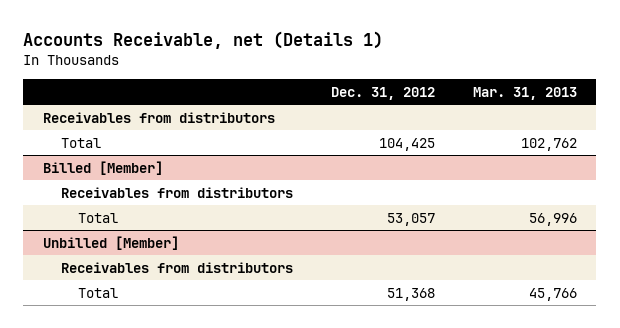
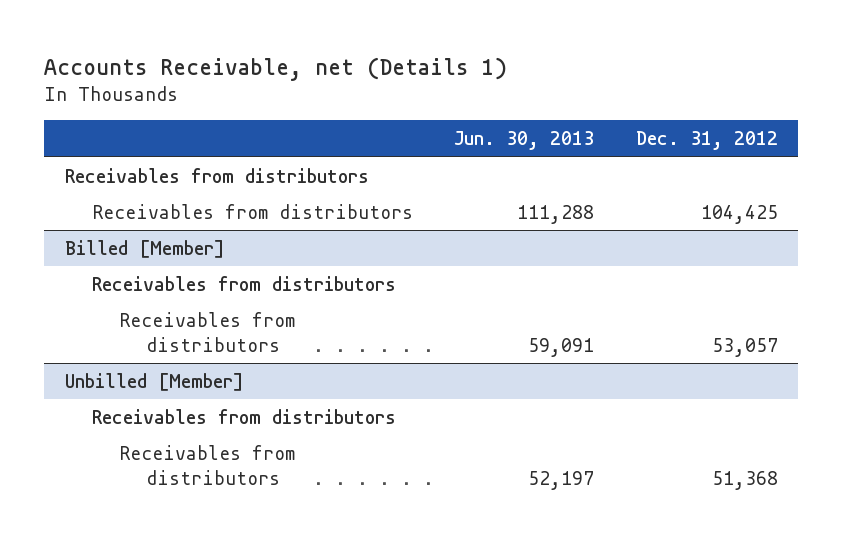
- | Dec. 31, 2012 | Mar. 31, 2013
+ | Jun. 30, 2013 | Dec. 31, 2012
- Total | 104,425 | 102,762
+ Receivables from distributors | 111,288 | 104,425
@ Billed [Member]
- Total | 53,057 | 56,996
+ Receivables from distributors | 59,091 | 53,057
@ Unbilled [Member]
- Total | 51,368 | 45,766
+ Receivables from distributors | 52,197 | 51,368

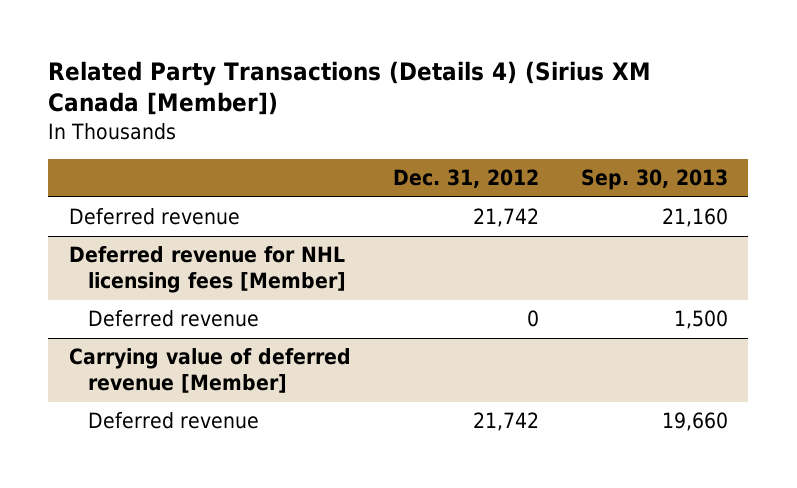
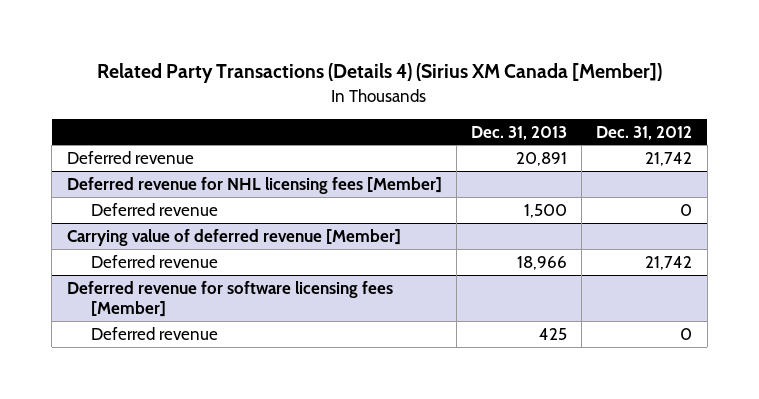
- | Dec. 31, 2012 | Sep. 30, 2013
+ | Dec. 31, 2013 | Dec. 31, 2012
+ Deferred revenue for software licensing fees [Member]
+ Deferred revenue | 425 | 0

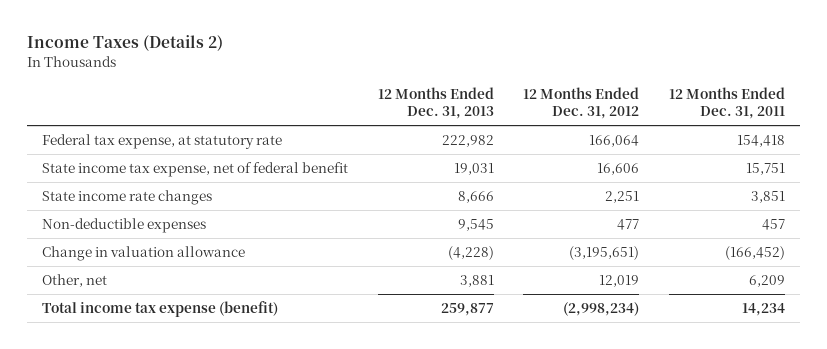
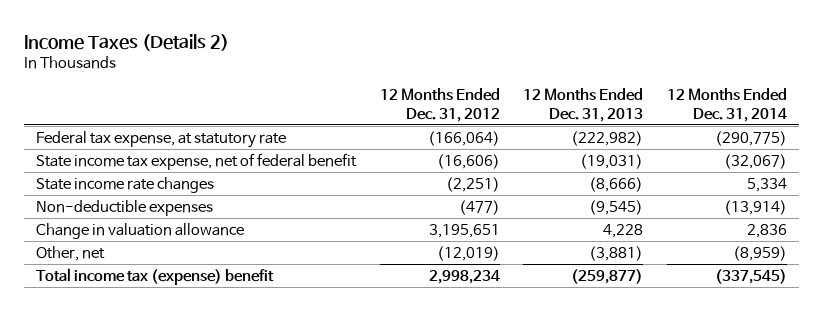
- | 12 Months Ended Dec. 31, 2013 | 12 Months Ended Dec. 31, 2012 | 12 Months Ended Dec. 31, 2011
+ | 12 Months Ended Dec. 31, 2012 | 12 Months Ended Dec. 31, 2013 | 12 Months Ended Dec. 31, 2014
- Federal tax expense, at statutory rate | 222,982 | 166,064 | 154,418
- State income tax expense, net of federal benefit | 19,031 | 16,606 | 15,751
- State income rate changes | 8,666 | 2,251 | 3,851
- Non-deductible expenses | 9,545 | 477 | 457
- Change in valuation allowance | (4,228) | (3,195,651) | (166,452)
- Other, net | 3,881 | 12,019 | 6,209
- Total income tax expense (benefit) | 259,877 | (2,998,234) | 14,234
+ Federal tax expense, at statutory rate | (166,064) | (222,982) | (290,775)
+ State income tax expense, net of federal benefit | (16,606) | (19,031) | (32,067)
+ State income rate changes | (2,251) | (8,666) | 5,334
+ Non-deductible expenses | (477) | (9,545) | (13,914)
+ Change in valuation allowance | 3,195,651 | 4,228 | 2,836
+ Other, net | (12,019) | (3,881) | (8,959)
+ Total income tax (expense) benefit | 2,998,234 | (259,877) | (337,545)

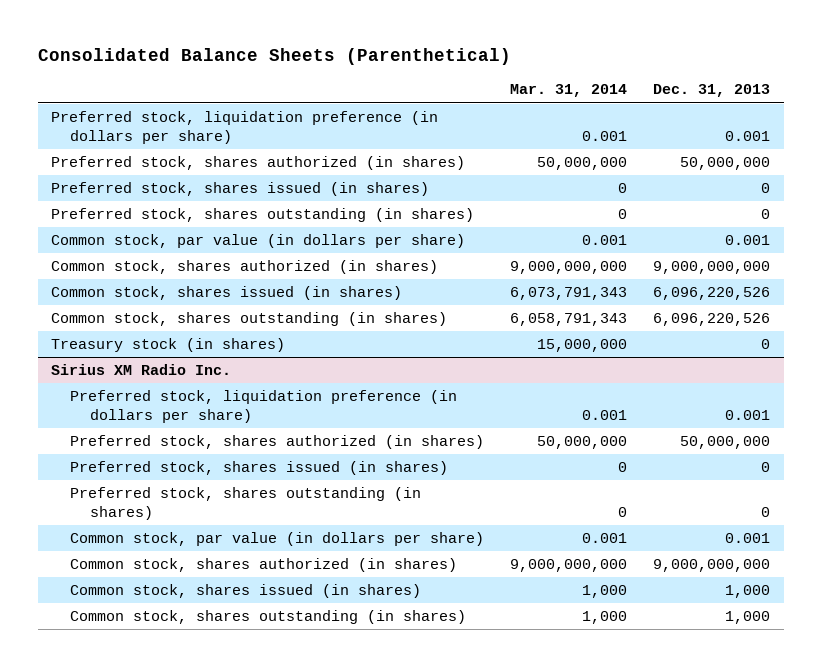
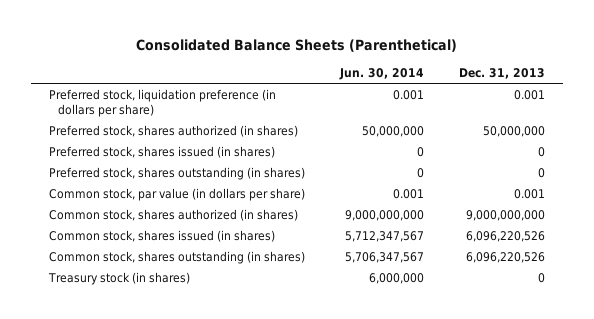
- | Mar. 31, 2014 | Dec. 31, 2013
+ | Jun. 30, 2014 | Dec. 31, 2013
- Sirius XM Radio Inc.
- Preferred stock, liquidation preference (in dollars per share) | 0.001 | 0.001
- Preferred stock, shares authorized (in shares) | 50,000,000 | 50,000,000
- Preferred stock, shares issued (in shares) | 0 | 0
- Preferred stock, shares outstanding (in shares) | 0 | 0
- Common stock, par value (in dollars per share) | 0.001 | 0.001
- Common stock, shares authorized (in shares) | 9,000,000,000 | 9,000,000,000
- Common stock, shares issued (in shares) | 1,000 | 1,000
- Common stock, shares outstanding (in shares) | 1,000 | 1,000

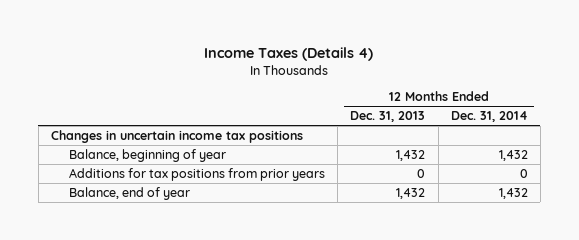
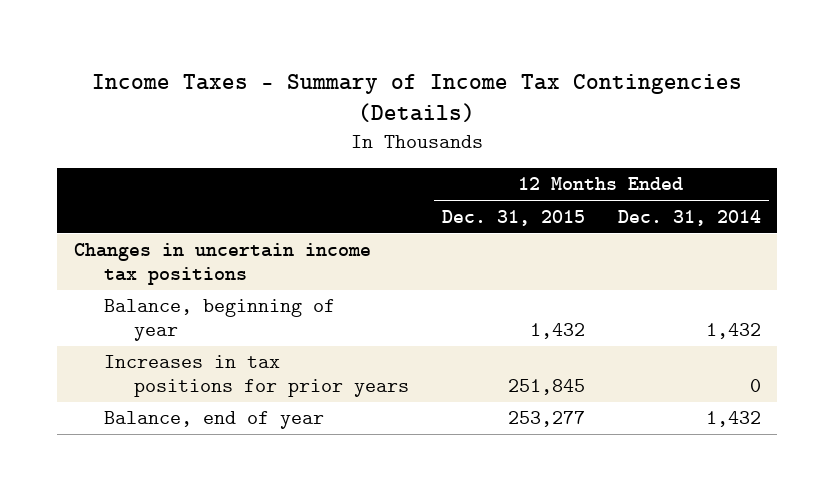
- Income Taxes (Details 4)
+ Income Taxes - Summary of Income Tax Contingencies (Details)
- | 12 Months Ended Dec. 31, 2013 | 12 Months Ended Dec. 31, 2014
+ | 12 Months Ended Dec. 31, 2015 | 12 Months Ended Dec. 31, 2014
- Additions for tax positions from prior years | 0 | 0
+ Increases in tax positions for prior years | 251,845 | 0

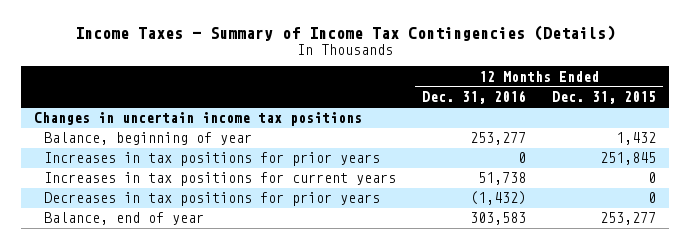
- | 12 Months Ended Dec. 31, 2015 | 12 Months Ended Dec. 31, 2014
+ | 12 Months Ended Dec. 31, 2016 | 12 Months Ended Dec. 31, 2015
+ Increases in tax positions for current years | 51,738 | 0
+ Decreases in tax positions for prior years | (1,432) | 0

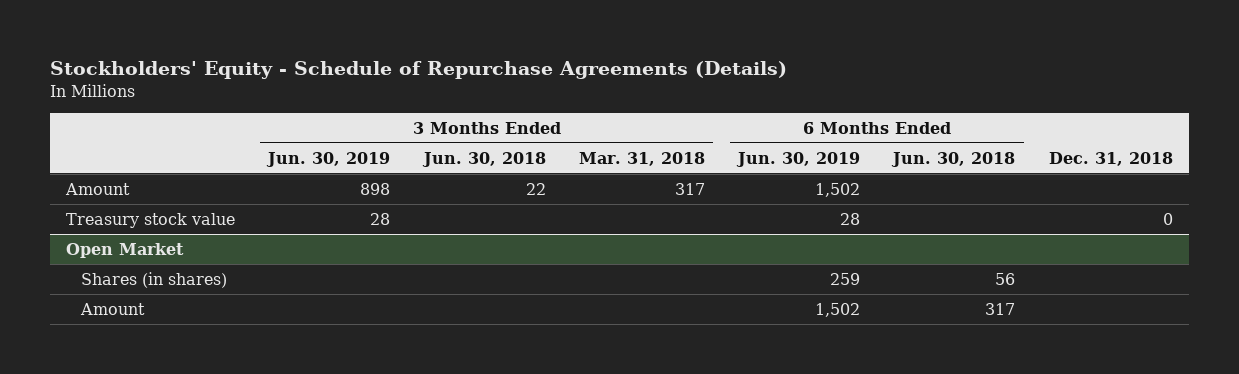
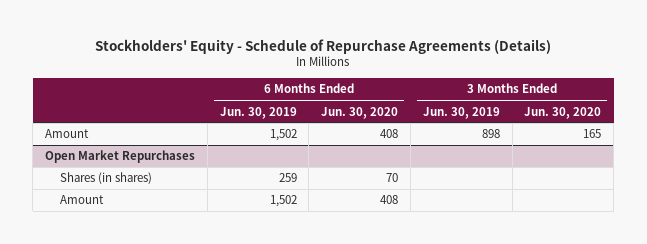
- | 3 Months Ended Jun. 30, 2019 | 3 Months Ended Jun. 30, 2018 | 3 Months Ended Mar. 31, 2018 | 6 Months Ended Jun. 30, 2019 | 6 Months Ended Jun. 30, 2018 | Dec. 31, 2018
+ | 6 Months Ended Jun. 30, 2019 | 6 Months Ended Jun. 30, 2020 | 3 Months Ended Jun. 30, 2019 | 3 Months Ended Jun. 30, 2020
- Treasury stock value | 28 | | | 28 | | 0
- Open Market
+ Open Market Repurchases

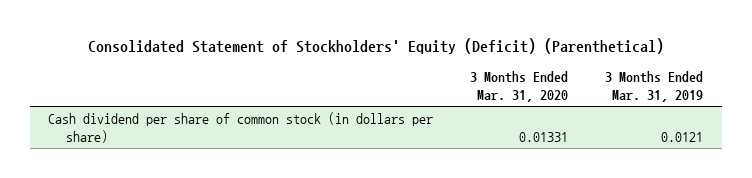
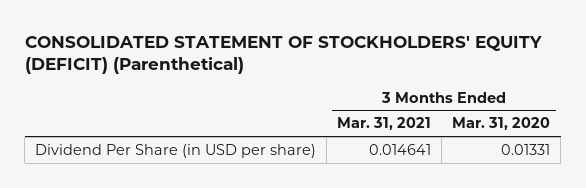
- Consolidated Statement of Stockholders' Equity (Deficit) (Parenthetical)
+ CONSOLIDATED STATEMENT OF STOCKHOLDERS' EQUITY (DEFICIT) (Parenthetical)
- | 3 Months Ended Mar. 31, 2020 | 3 Months Ended Mar. 31, 2019
+ | 3 Months Ended Mar. 31, 2021 | 3 Months Ended Mar. 31, 2020
- Cash dividend per share of common stock (in dollars per share) | 0.01331 | 0.0121
+ Dividend Per Share (in USD per share) | 0.014641 | 0.01331

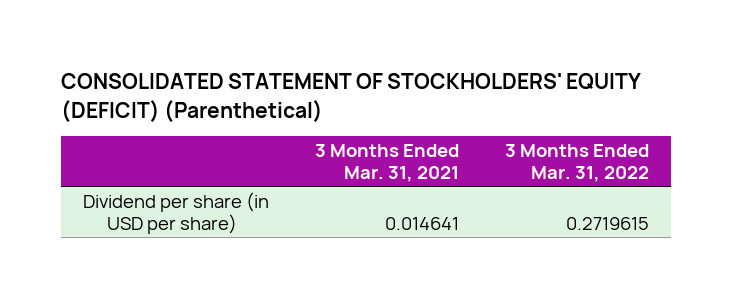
- | 3 Months Ended Mar. 31, 2021 | 3 Months Ended Mar. 31, 2020
+ | 3 Months Ended Mar. 31, 2021 | 3 Months Ended Mar. 31, 2022
- Dividend Per Share (in USD per share) | 0.014641 | 0.01331
+ Dividend per share (in USD per share) | 0.014641 | 0.2719615

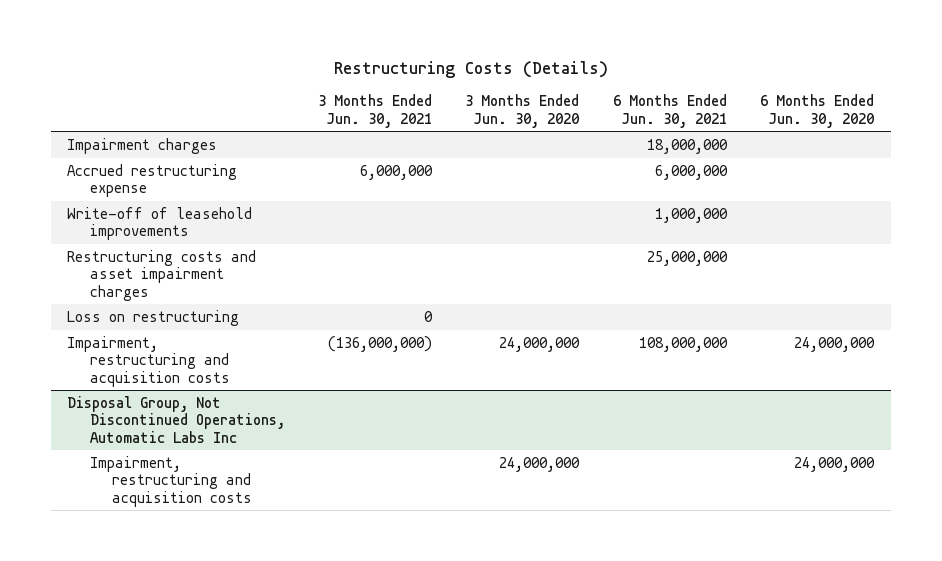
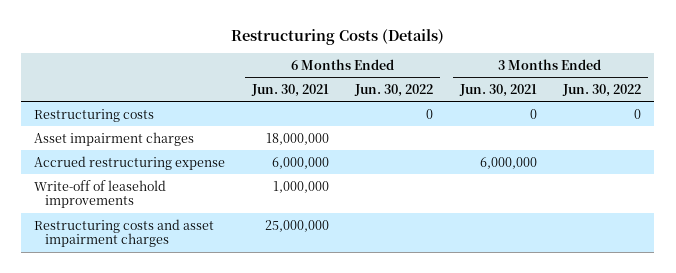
- | 3 Months Ended Jun. 30, 2021 | 3 Months Ended Jun. 30, 2020 | 6 Months Ended Jun. 30, 2021 | 6 Months Ended Jun. 30, 2020
+ | 6 Months Ended Jun. 30, 2021 | 6 Months Ended Jun. 30, 2022 | 3 Months Ended Jun. 30, 2021 | 3 Months Ended Jun. 30, 2022
- Impairment charges | | | 18,000,000 |
+ Restructuring costs | | 0 | 0 | 0
+ Asset impairment charges | 18,000,000 | | |
- Loss on restructuring | 0 | | |
- Impairment, restructuring and acquisition costs | (136,000,000) | 24,000,000 | 108,000,000 | 24,000,000
- Disposal Group, Not Discontinued Operations, Automatic Labs Inc
- Impairment, restructuring and acquisition costs | | 24,000,000 | | 24,000,000

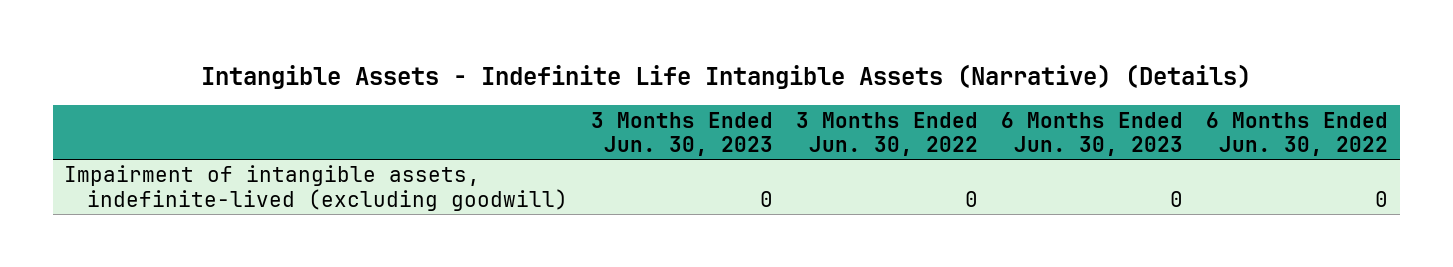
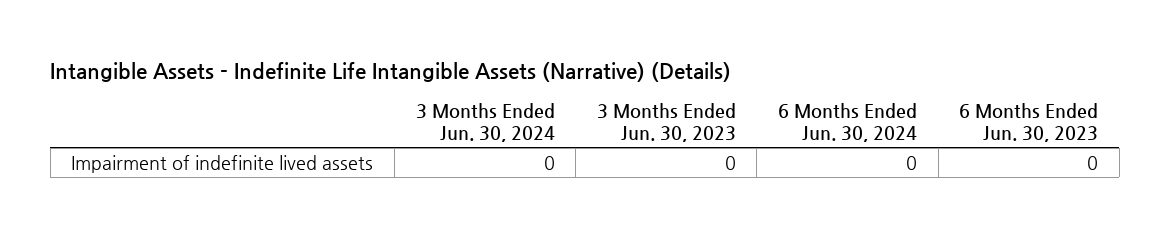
- | 3 Months Ended Jun. 30, 2023 | 3 Months Ended Jun. 30, 2022 | 6 Months Ended Jun. 30, 2023 | 6 Months Ended Jun. 30, 2022
+ | 3 Months Ended Jun. 30, 2024 | 3 Months Ended Jun. 30, 2023 | 6 Months Ended Jun. 30, 2024 | 6 Months Ended Jun. 30, 2023
- Impairment of intangible assets, indefinite-lived (excluding goodwill) | 0 | 0 | 0 | 0
+ Impairment of indefinite lived assets | 0 | 0 | 0 | 0

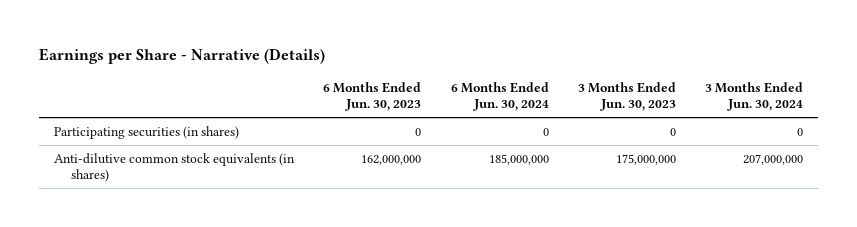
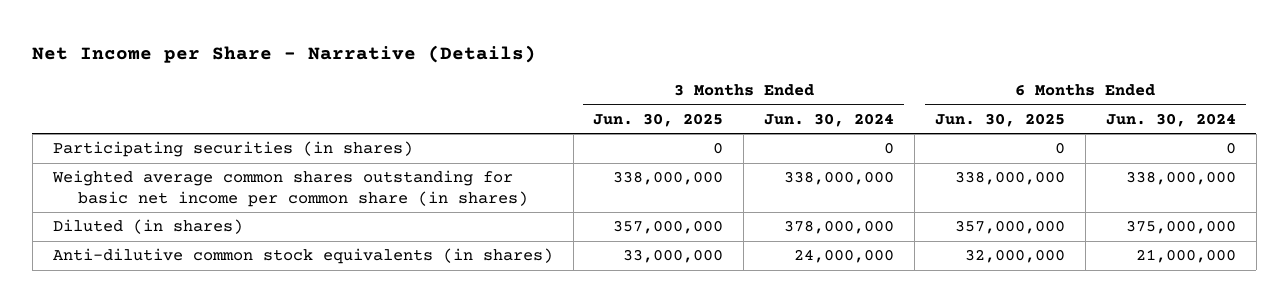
- Earnings per Share - Narrative (Details)
+ Net Income per Share - Narrative (Details)
- | 6 Months Ended Jun. 30, 2023 | 6 Months Ended Jun. 30, 2024 | 3 Months Ended Jun. 30, 2023 | 3 Months Ended Jun. 30, 2024
+ | 3 Months Ended Jun. 30, 2025 | 3 Months Ended Jun. 30, 2024 | 6 Months Ended Jun. 30, 2025 | 6 Months Ended Jun. 30, 2024
- Anti-dilutive common stock equivalents (in shares) | 162,000,000 | 185,000,000 | 175,000,000 | 207,000,000
+ Weighted average common shares outstanding for basic net income per common share (in shares) | 338,000,000 | 338,000,000 | 338,000,000 | 338,000,000
+ Diluted (in shares) | 357,000,000 | 378,000,000 | 357,000,000 | 375,000,000
+ Anti-dilutive common stock equivalents (in shares) | 33,000,000 | 24,000,000 | 32,000,000 | 21,000,000

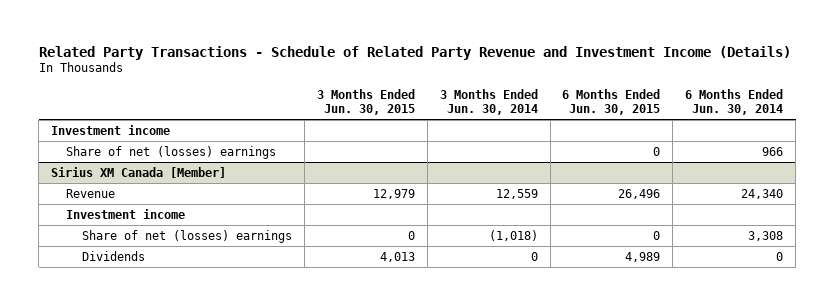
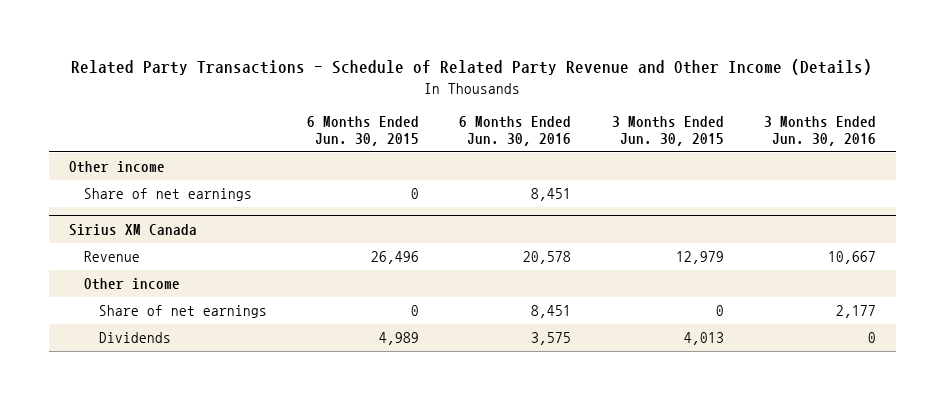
- Related Party Transactions - Schedule of Related Party Revenue and Investment Income (Details)
+ Related Party Transactions - Schedule of Related Party Revenue and Other Income (Details)
- | 3 Months Ended Jun. 30, 2015 | 3 Months Ended Jun. 30, 2014 | 6 Months Ended Jun. 30, 2015 | 6 Months Ended Jun. 30, 2014
+ | 6 Months Ended Jun. 30, 2015 | 6 Months Ended Jun. 30, 2016 | 3 Months Ended Jun. 30, 2015 | 3 Months Ended Jun. 30, 2016
- Investment income
- Share of net (losses) earnings | | | 0 | 966
- Sirius XM Canada [Member]
+ Other income
+ Share of net earnings | 0 | 8,451 | |
+ Sirius XM Canada
- Investment income
- Share of net (losses) earnings | 0 | (1,018) | 0 | 3,308
+ Other income
+ Share of net earnings | 0 | 8,451 | 0 | 2,177

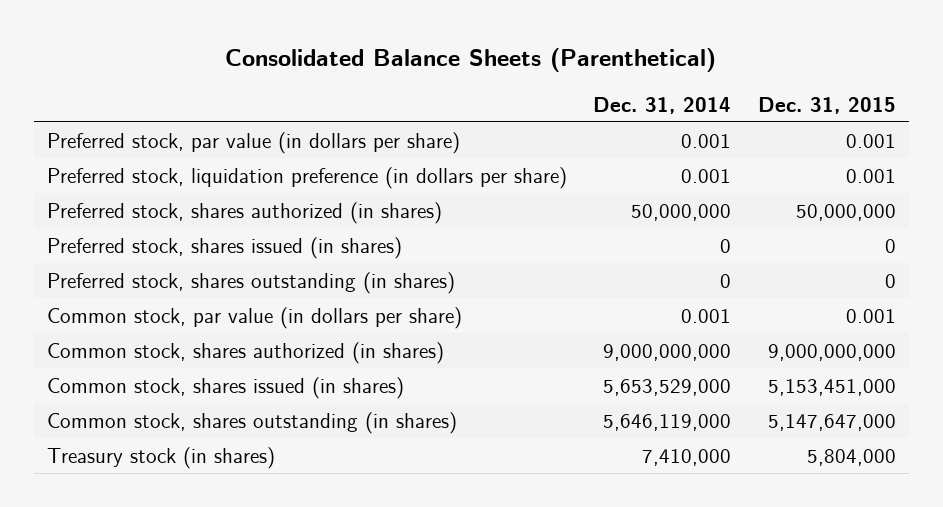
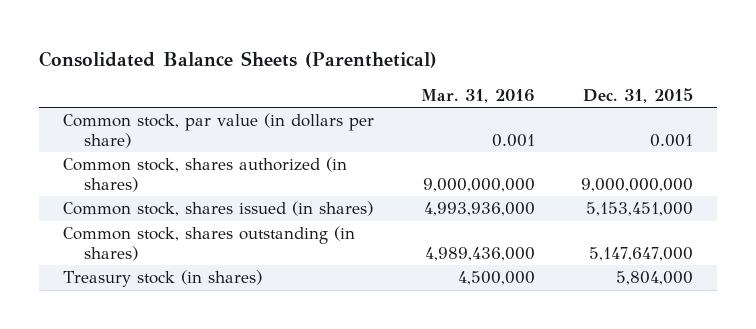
- | Dec. 31, 2014 | Dec. 31, 2015
+ | Mar. 31, 2016 | Dec. 31, 2015
- Preferred stock, par value (in dollars per share) | 0.001 | 0.001
- Preferred stock, liquidation preference (in dollars per share) | 0.001 | 0.001
- Preferred stock, shares authorized (in shares) | 50,000,000 | 50,000,000
- Preferred stock, shares issued (in shares) | 0 | 0
- Preferred stock, shares outstanding (in shares) | 0 | 0

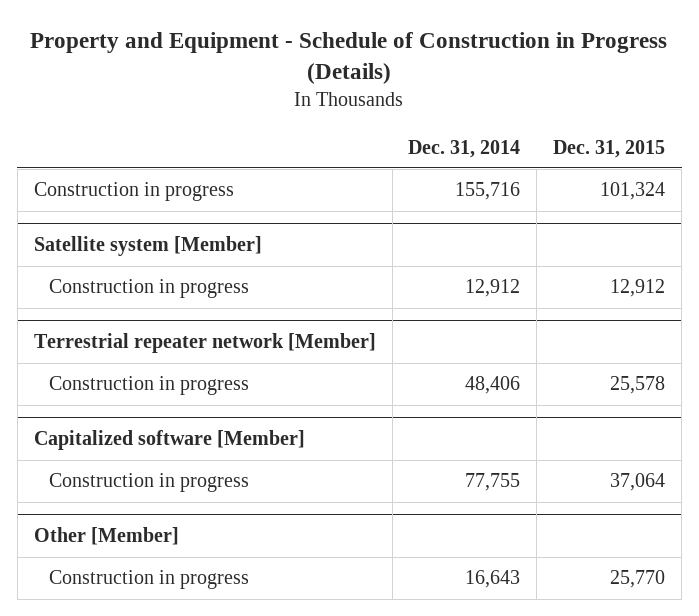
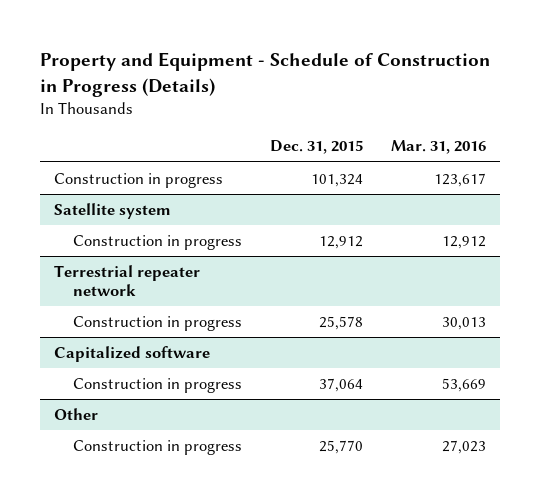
- | Dec. 31, 2014 | Dec. 31, 2015
+ | Dec. 31, 2015 | Mar. 31, 2016
- Satellite system [Member]
+ Satellite system
- Terrestrial repeater network [Member]
+ Terrestrial repeater network
- Capitalized software [Member]
+ Capitalized software
- Other [Member]
+ Other

